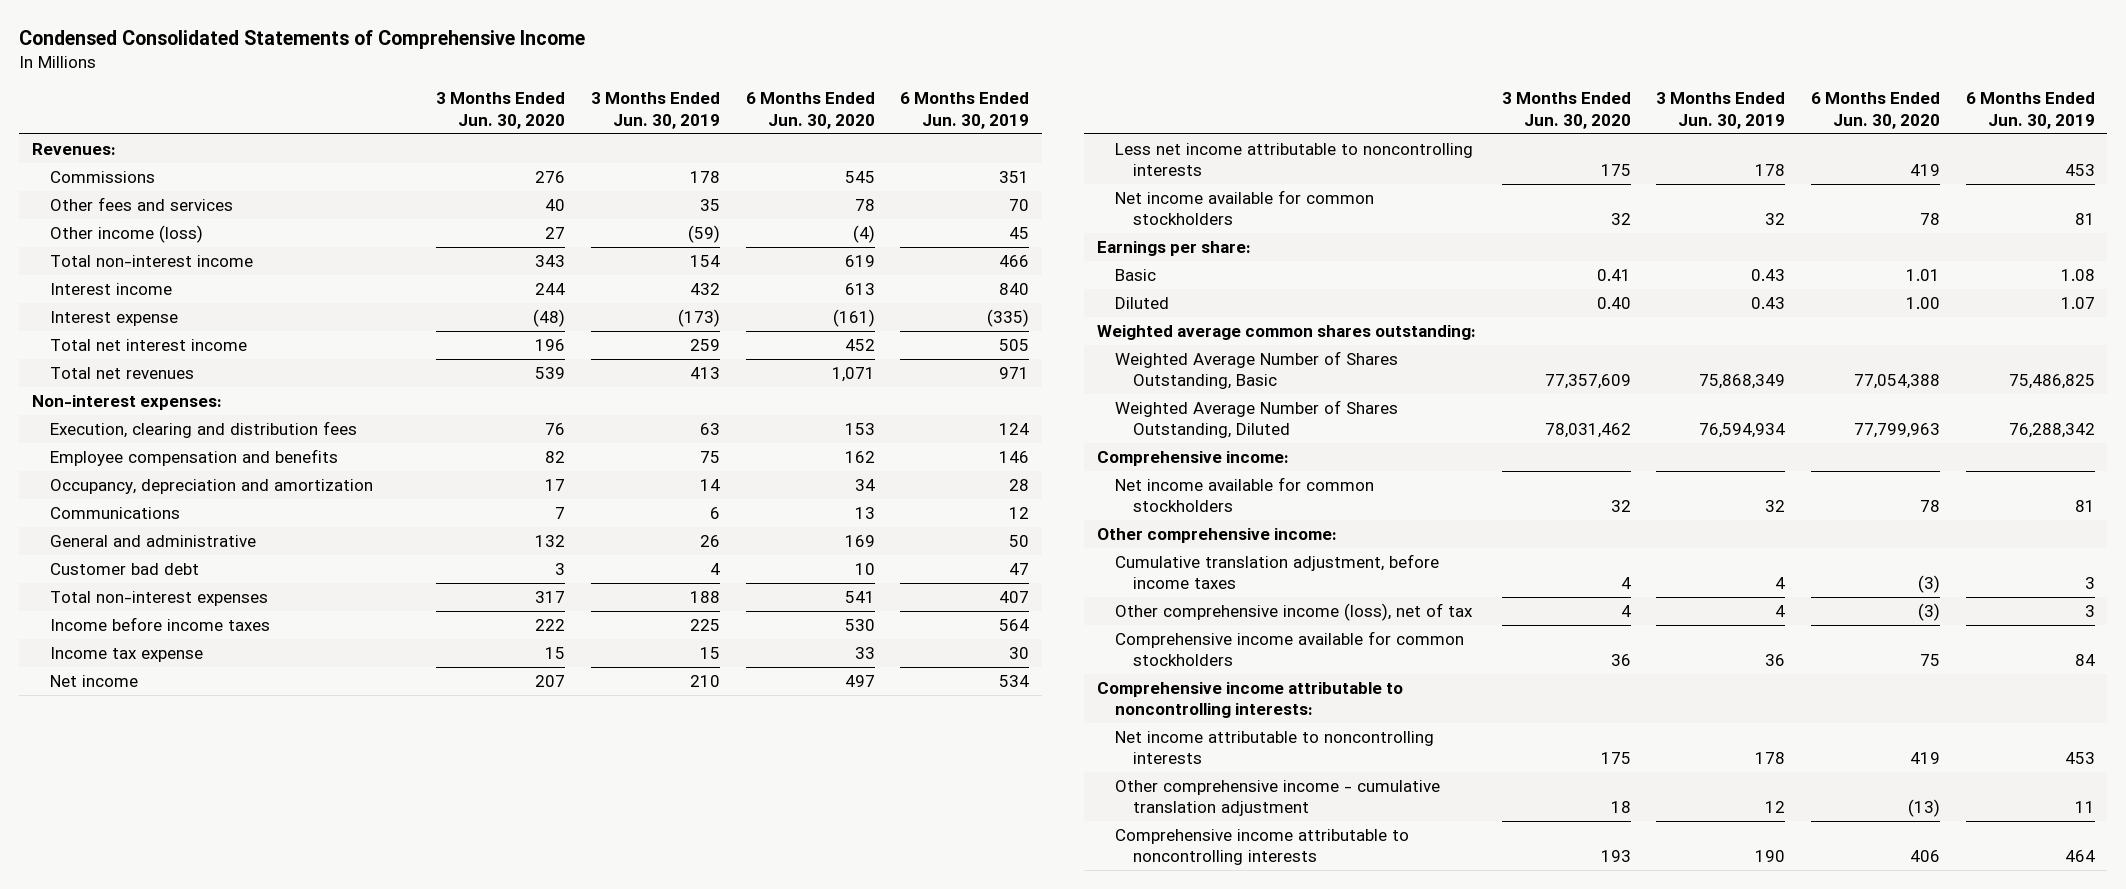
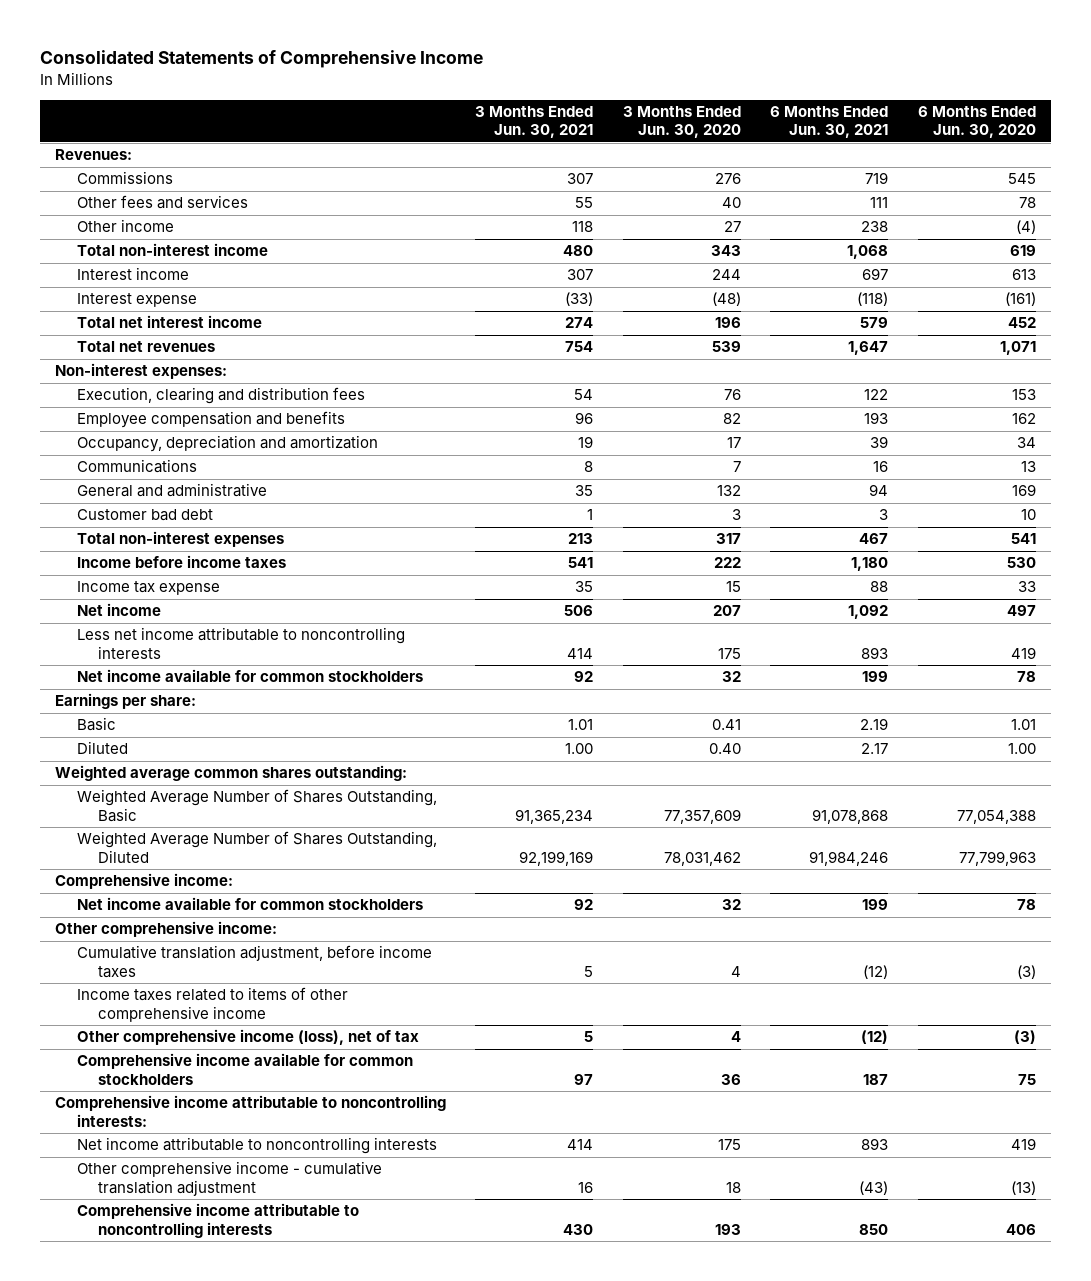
- Condensed Consolidated Statements of Comprehensive Income
+ Consolidated Statements of Comprehensive Income
- | 3 Months Ended Jun. 30, 2020 | 3 Months Ended Jun. 30, 2019 | 6 Months Ended Jun. 30, 2020 | 6 Months Ended Jun. 30, 2019
+ | 3 Months Ended Jun. 30, 2021 | 3 Months Ended Jun. 30, 2020 | 6 Months Ended Jun. 30, 2021 | 6 Months Ended Jun. 30, 2020
- Other income (loss) | 27 | (59) | (4) | 45
+ Other income | 118 | 27 | 238 | (4)
+ Income taxes related to items of other comprehensive income

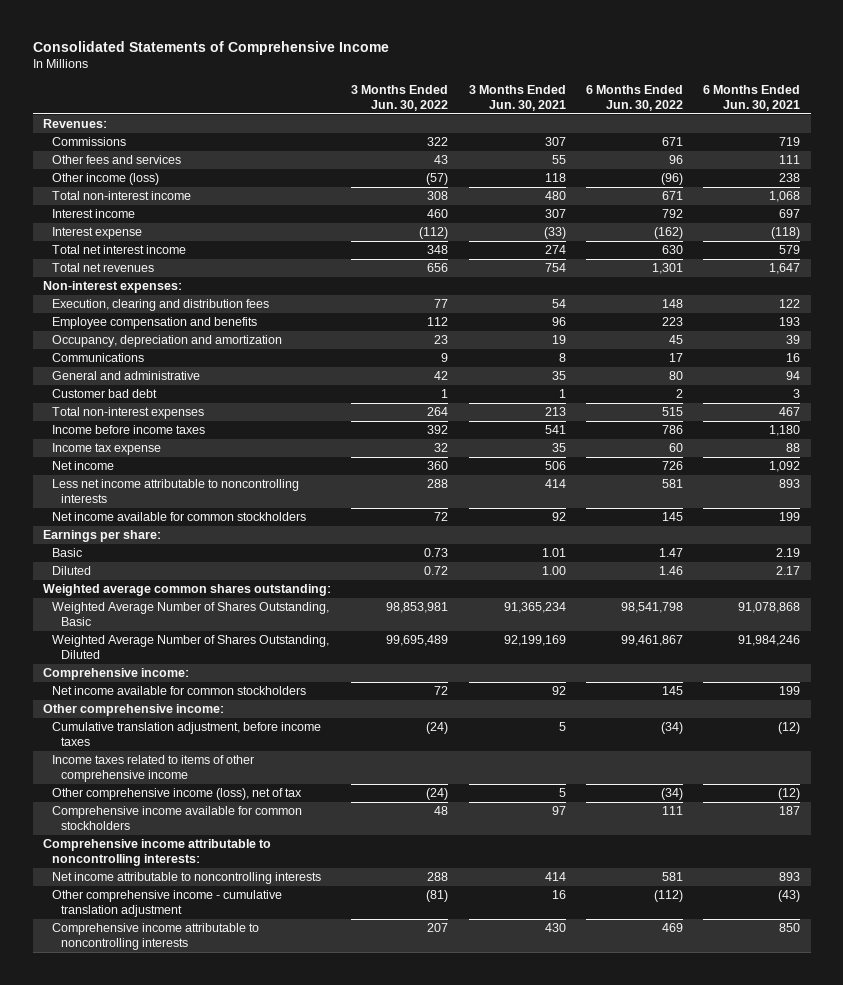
- | 3 Months Ended Jun. 30, 2021 | 3 Months Ended Jun. 30, 2020 | 6 Months Ended Jun. 30, 2021 | 6 Months Ended Jun. 30, 2020
+ | 3 Months Ended Jun. 30, 2022 | 3 Months Ended Jun. 30, 2021 | 6 Months Ended Jun. 30, 2022 | 6 Months Ended Jun. 30, 2021
- Other income | 118 | 27 | 238 | (4)
+ Other income (loss) | (57) | 118 | (96) | 238

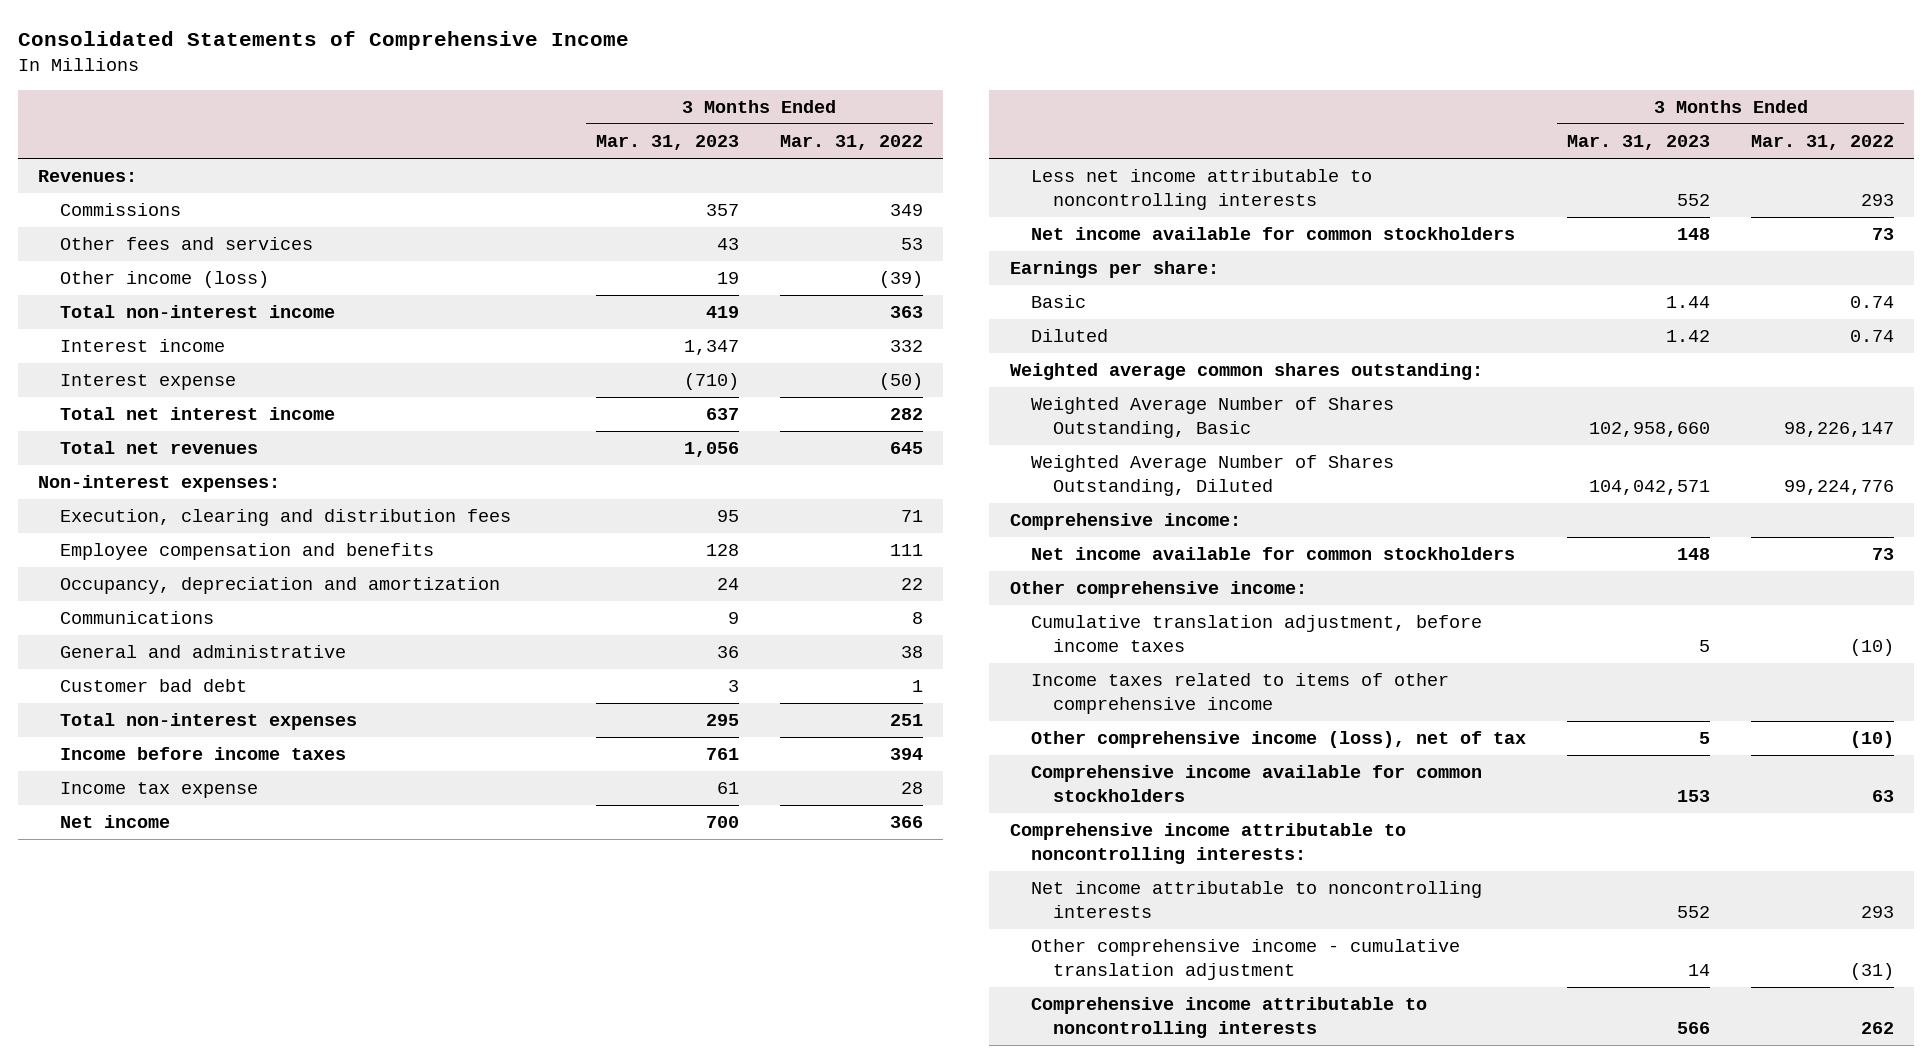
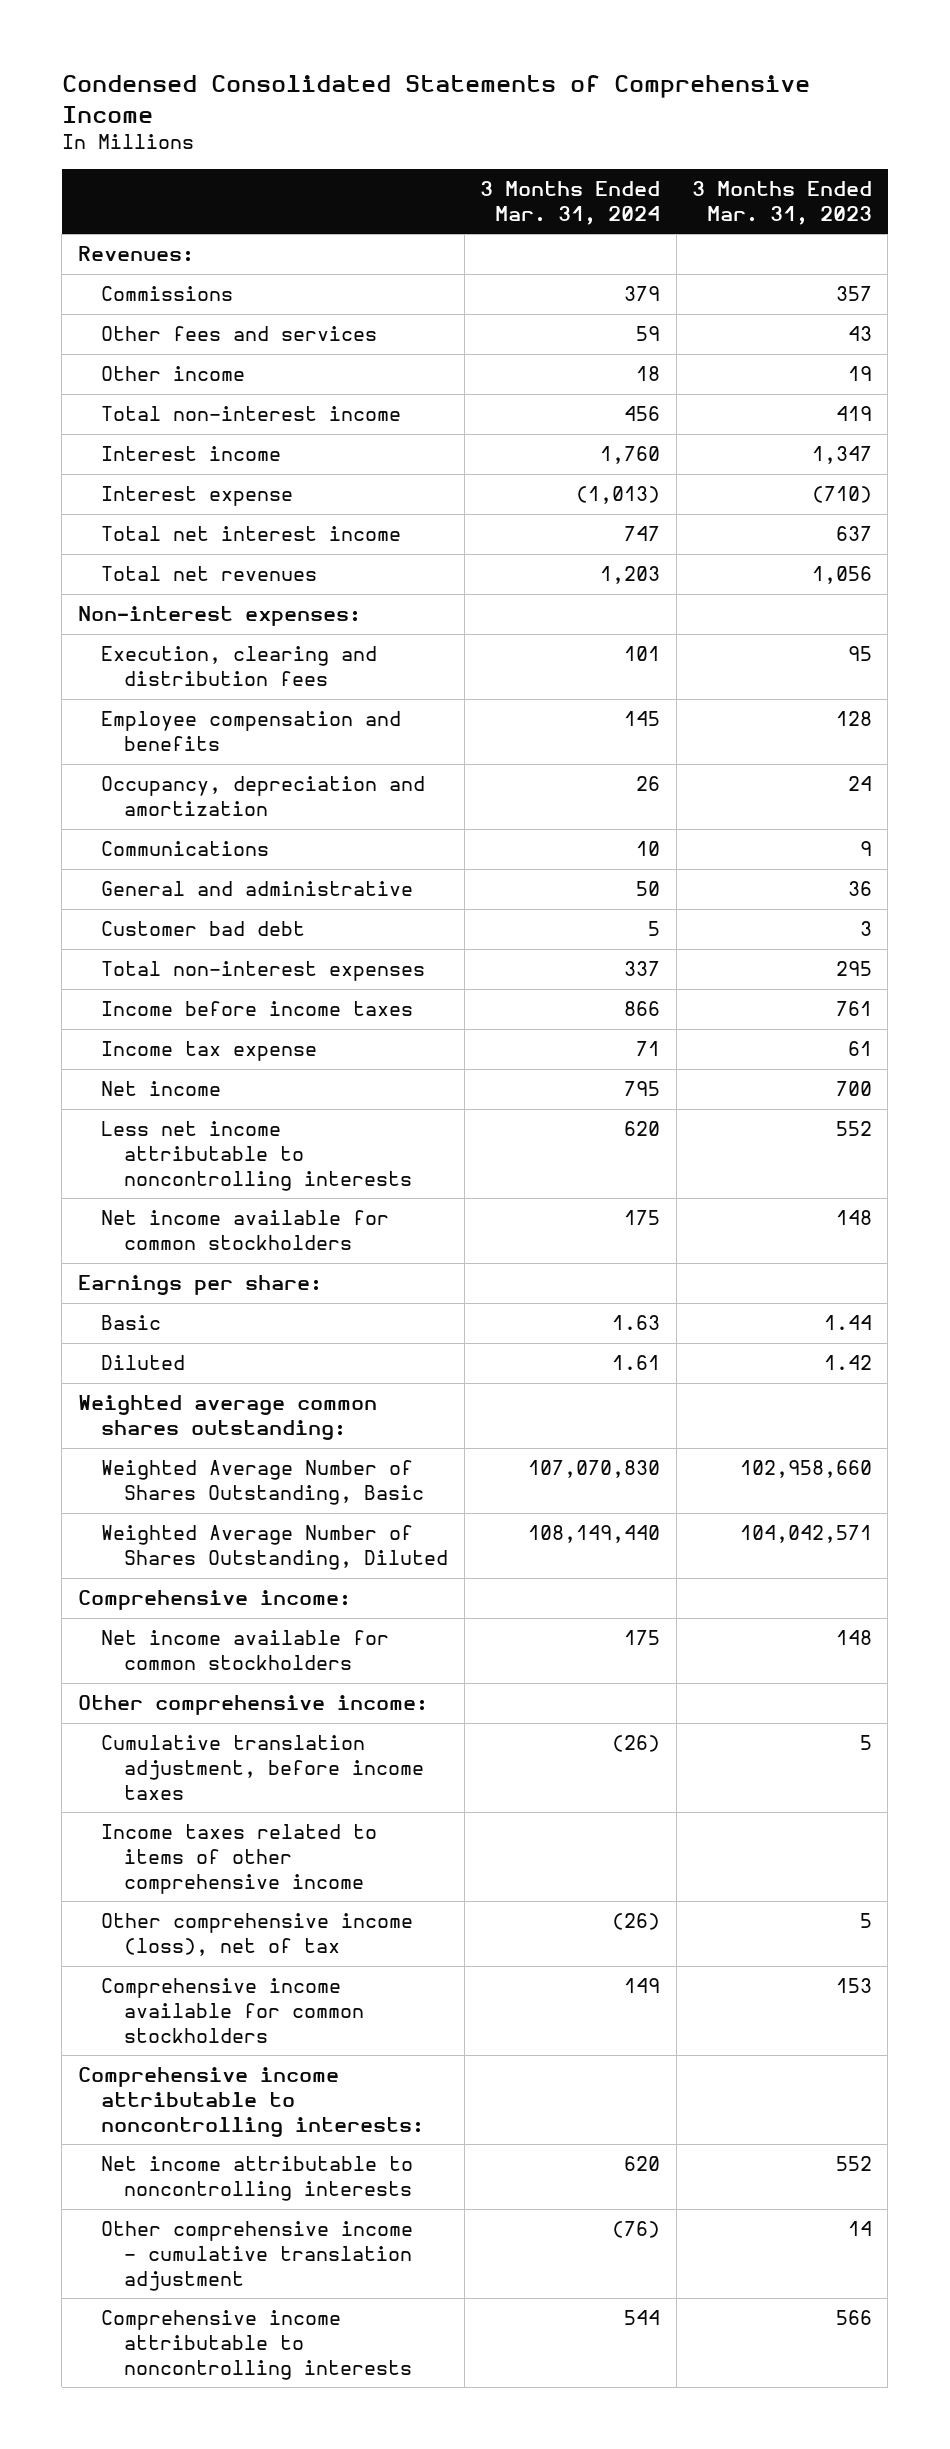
- Consolidated Statements of Comprehensive Income
+ Condensed Consolidated Statements of Comprehensive Income
- | 3 Months Ended Mar. 31, 2023 | 3 Months Ended Mar. 31, 2022
+ | 3 Months Ended Mar. 31, 2024 | 3 Months Ended Mar. 31, 2023
- Other income (loss) | 19 | (39)
+ Other income | 18 | 19

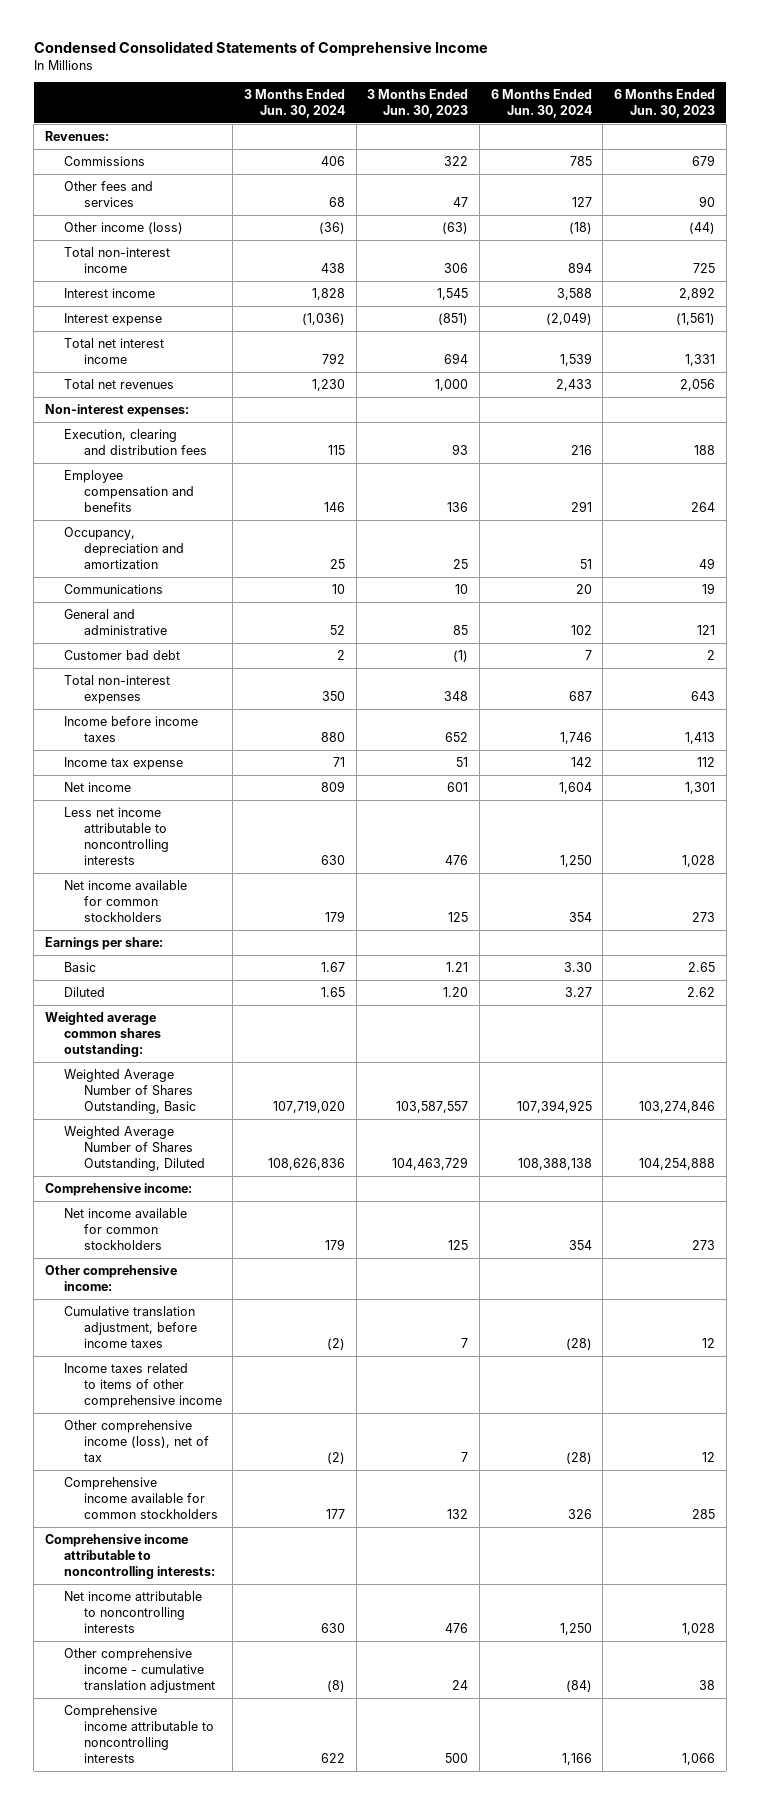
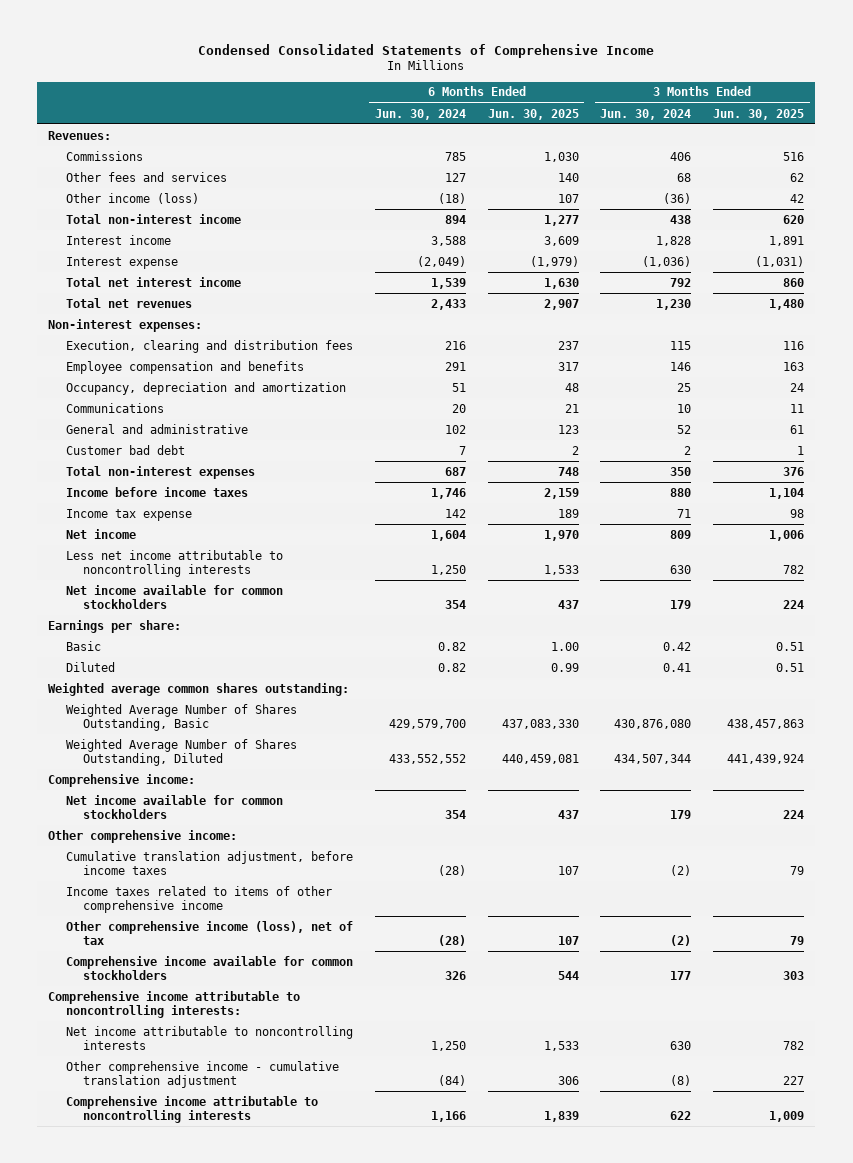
- | 3 Months Ended Jun. 30, 2024 | 3 Months Ended Jun. 30, 2023 | 6 Months Ended Jun. 30, 2024 | 6 Months Ended Jun. 30, 2023
+ | 6 Months Ended Jun. 30, 2024 | 6 Months Ended Jun. 30, 2025 | 3 Months Ended Jun. 30, 2024 | 3 Months Ended Jun. 30, 2025
- Basic | 1.67 | 1.21 | 3.30 | 2.65
- Diluted | 1.65 | 1.20 | 3.27 | 2.62
+ Basic | 0.82 | 1.00 | 0.42 | 0.51
+ Diluted | 0.82 | 0.99 | 0.41 | 0.51
- Weighted Average Number of Shares Outstanding, Basic | 107,719,020 | 103,587,557 | 107,394,925 | 103,274,846
- Weighted Average Number of Shares Outstanding, Diluted | 108,626,836 | 104,463,729 | 108,388,138 | 104,254,888
+ Weighted Average Number of Shares Outstanding, Basic | 429,579,700 | 437,083,330 | 430,876,080 | 438,457,863
+ Weighted Average Number of Shares Outstanding, Diluted | 433,552,552 | 440,459,081 | 434,507,344 | 441,439,924

